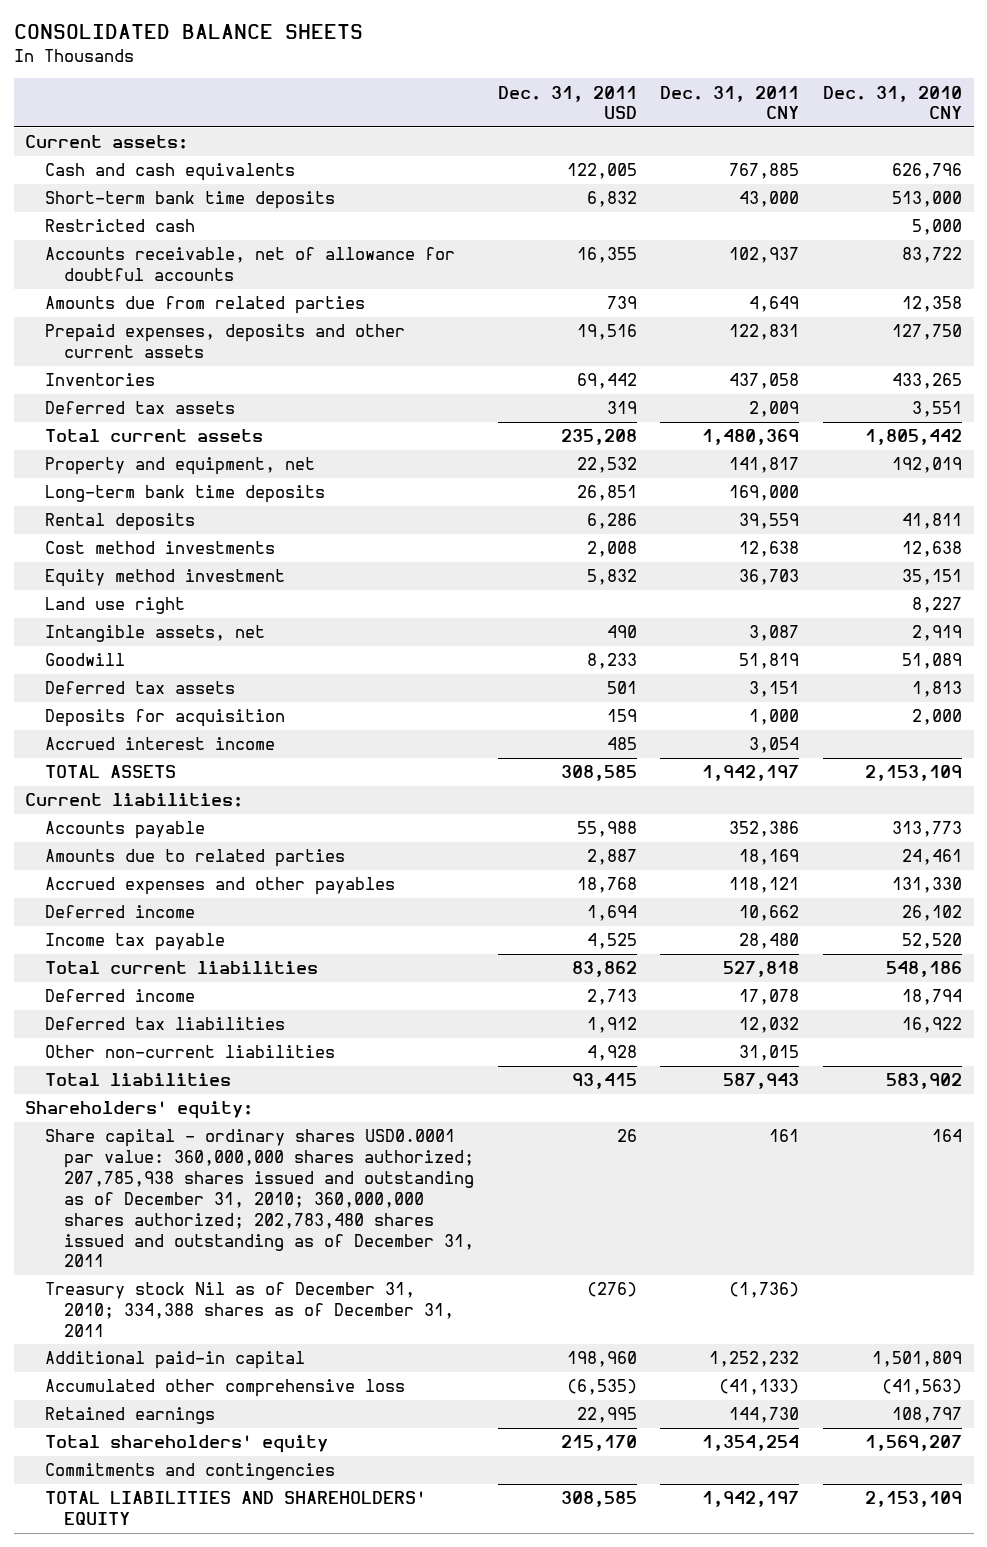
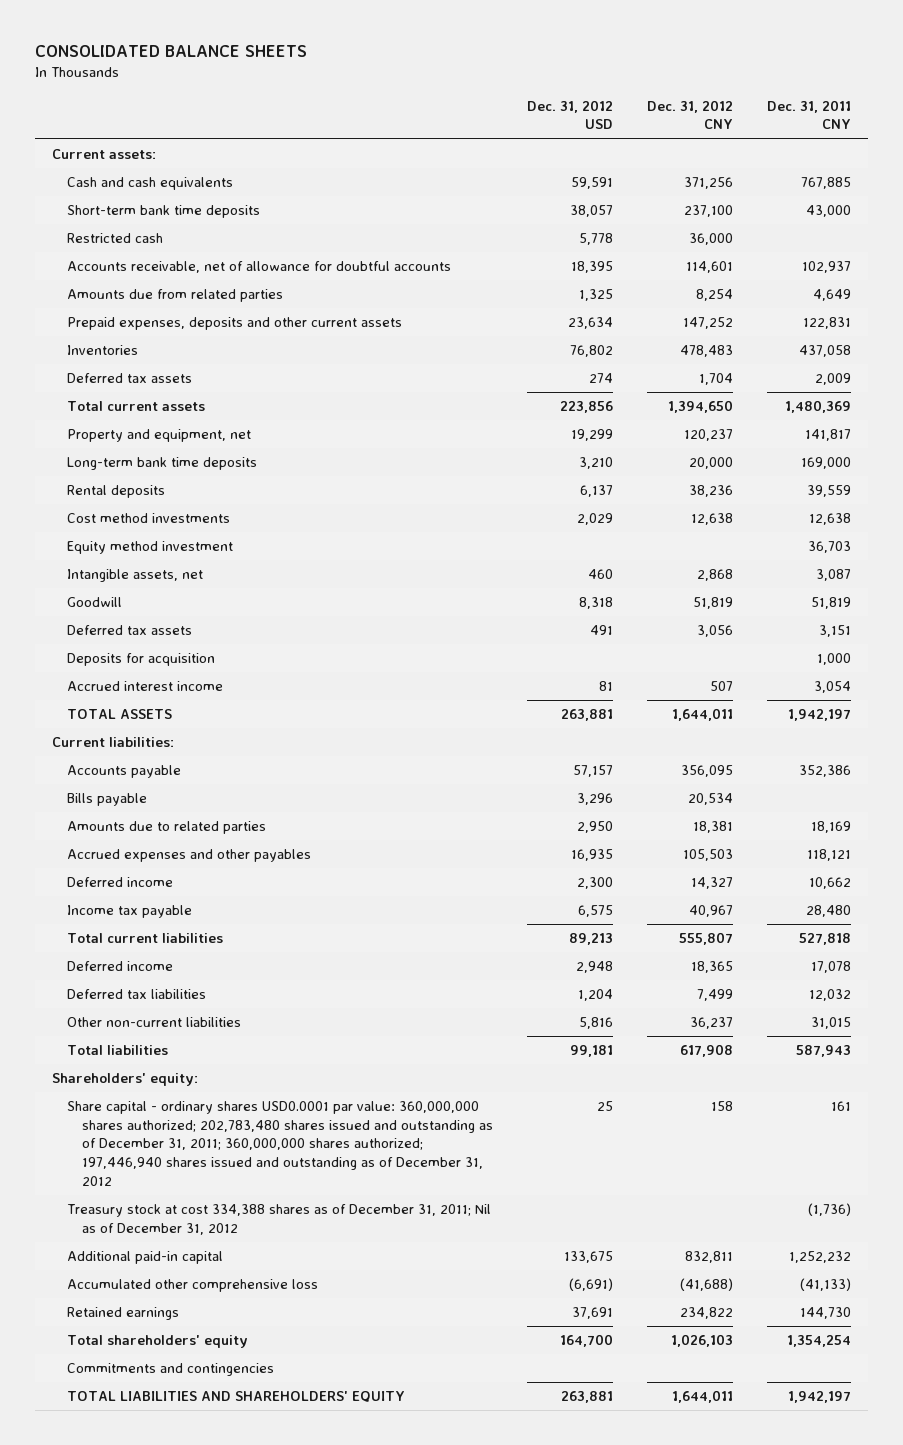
- | Dec. 31, 2011 USD | Dec. 31, 2011 CNY | Dec. 31, 2010 CNY
+ | Dec. 31, 2012 USD | Dec. 31, 2012 CNY | Dec. 31, 2011 CNY
- Land use right | | | 8,227
+ Bills payable | 3,296 | 20,534 |
- Share capital - ordinary shares USD0.0001 par value: 360,000,000 shares authorized; 207,785,938 shares issued and outstanding as of December 31, 2010; 360,000,000 shares authorized; 202,783,480 shares issued and outstanding as of December 31, 2011 | 26 | 161 | 164
- Treasury stock Nil as of December 31, 2010; 334,388 shares as of December 31, 2011 | (276) | (1,736) |
+ Share capital - ordinary shares USD0.0001 par value: 360,000,000 shares authorized; 202,783,480 shares issued and outstanding as of December 31, 2011; 360,000,000 shares authorized; 197,446,940 shares issued and outstanding as of December 31, 2012 | 25 | 158 | 161
+ Treasury stock at cost 334,388 shares as of December 31, 2011; Nil as of December 31, 2012 | | | (1,736)

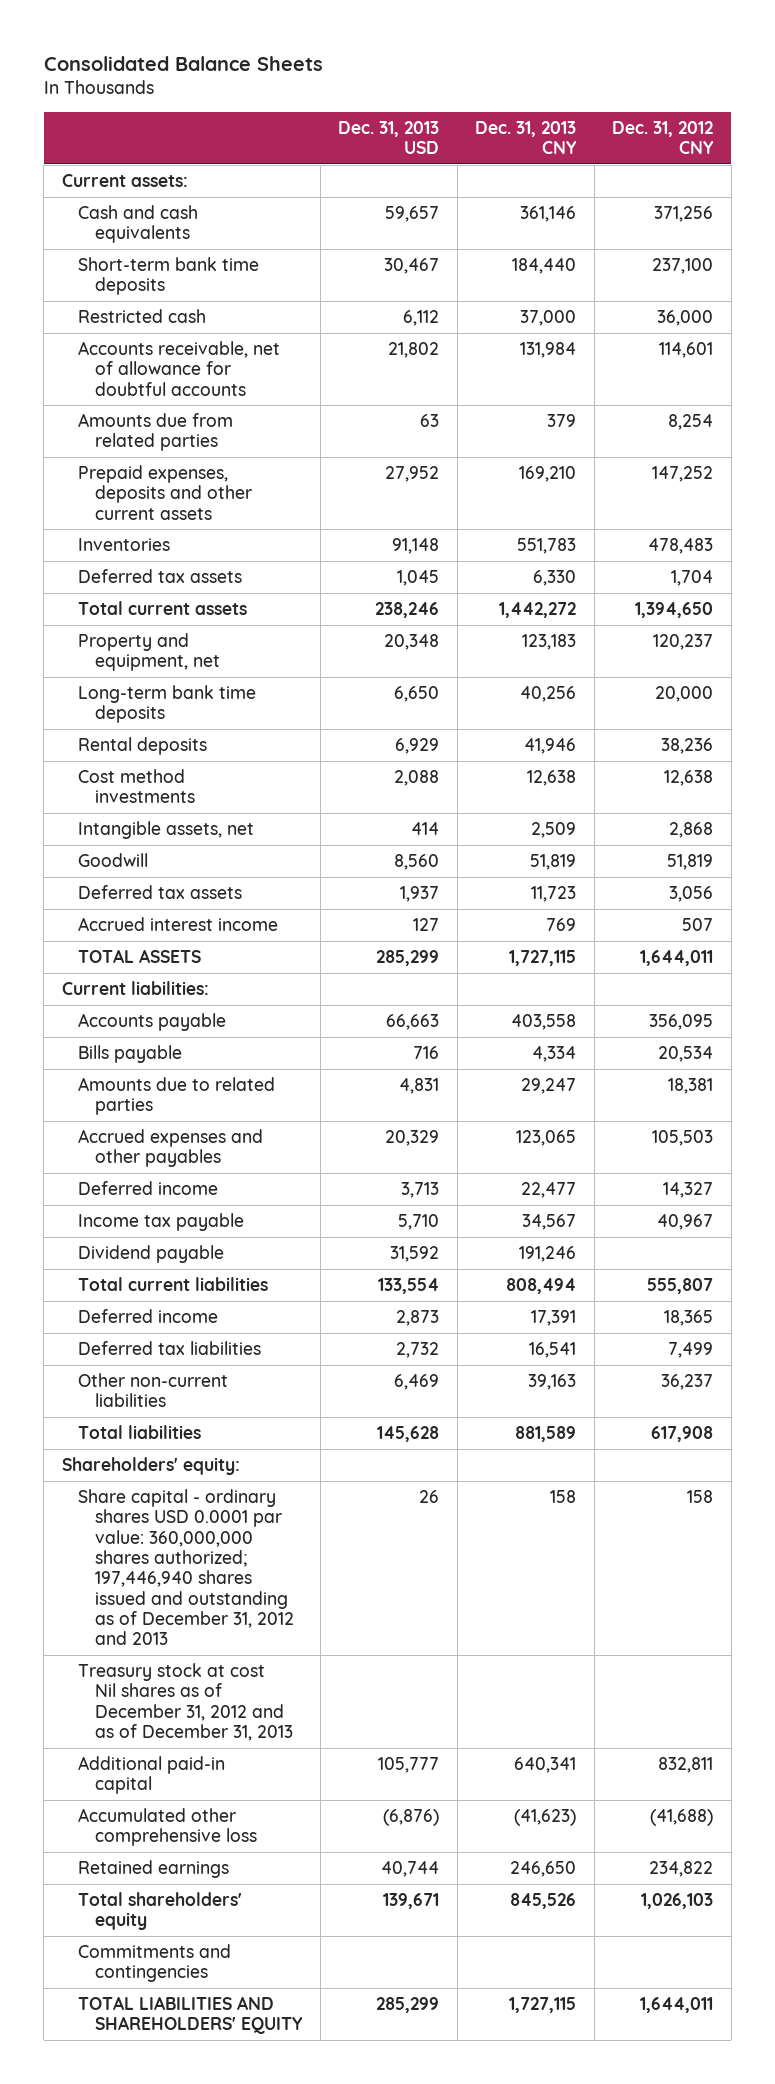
- CONSOLIDATED BALANCE SHEETS
+ Consolidated Balance Sheets
- | Dec. 31, 2012 USD | Dec. 31, 2012 CNY | Dec. 31, 2011 CNY
+ | Dec. 31, 2013 USD | Dec. 31, 2013 CNY | Dec. 31, 2012 CNY
- Equity method investment | | | 36,703
- Deposits for acquisition | | | 1,000
+ Dividend payable | 31,592 | 191,246 |
- Share capital - ordinary shares USD0.0001 par value: 360,000,000 shares authorized; 202,783,480 shares issued and outstanding as of December 31, 2011; 360,000,000 shares authorized; 197,446,940 shares issued and outstanding as of December 31, 2012 | 25 | 158 | 161
- Treasury stock at cost 334,388 shares as of December 31, 2011; Nil as of December 31, 2012 | | | (1,736)
+ Share capital - ordinary shares USD 0.0001 par value: 360,000,000 shares authorized; 197,446,940 shares issued and outstanding as of December 31, 2012 and 2013 | 26 | 158 | 158
+ Treasury stock at cost Nil shares as of December 31, 2012 and as of December 31, 2013

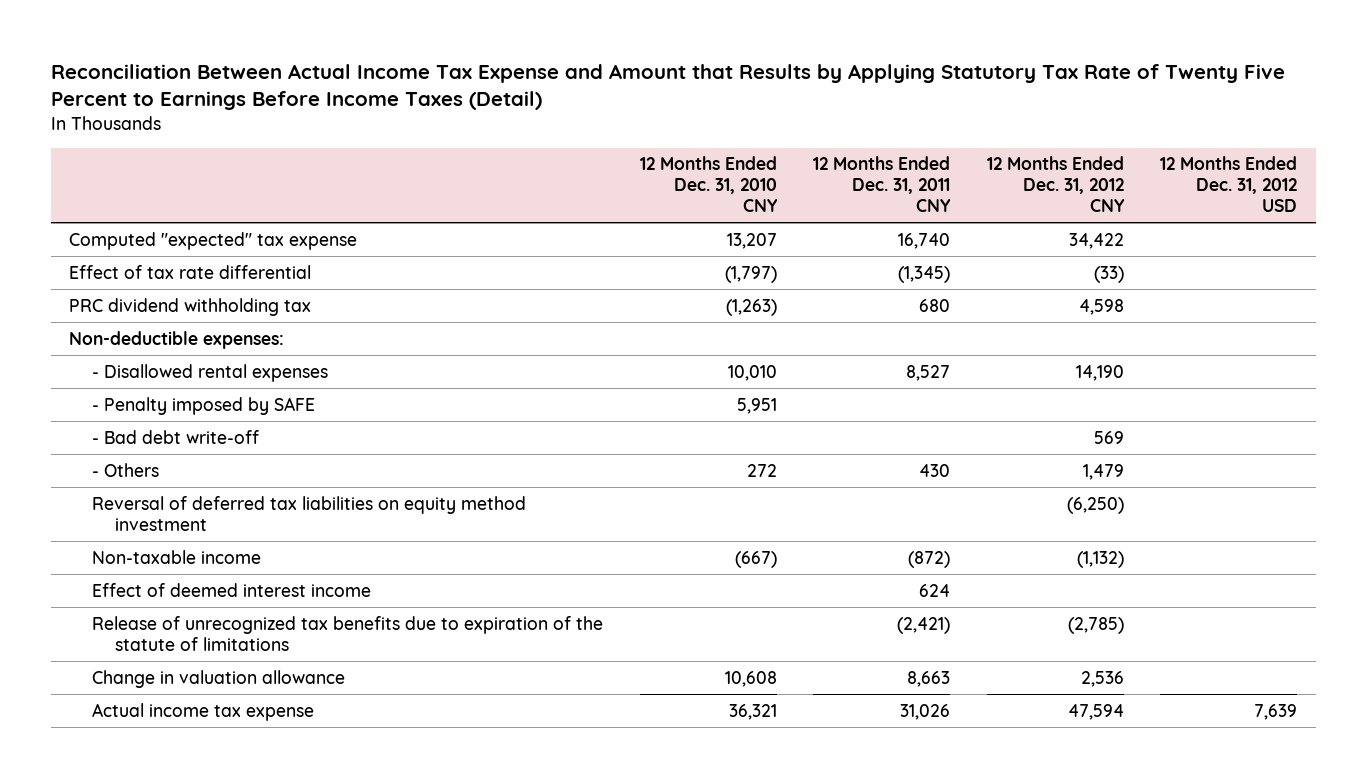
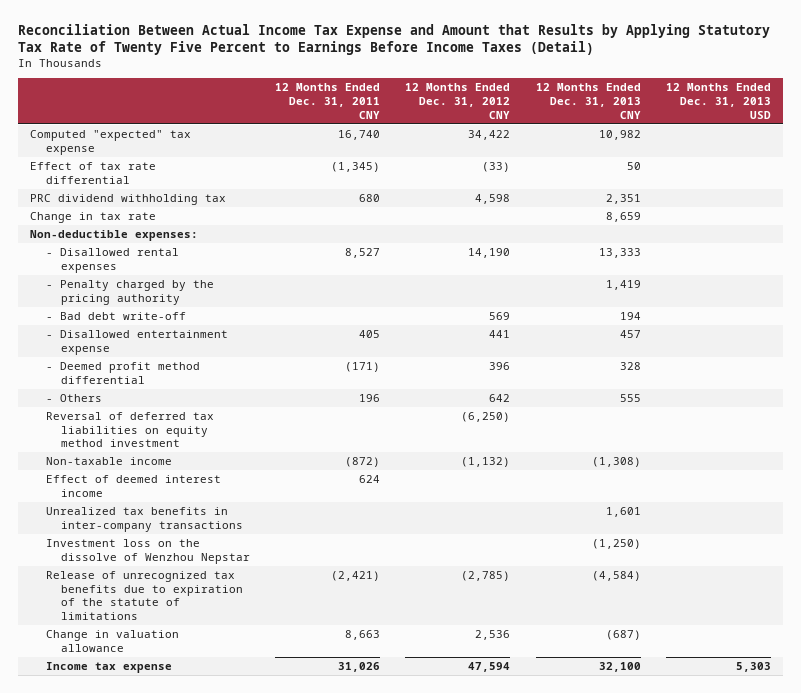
- | 12 Months Ended Dec. 31, 2010 CNY | 12 Months Ended Dec. 31, 2011 CNY | 12 Months Ended Dec. 31, 2012 CNY | 12 Months Ended Dec. 31, 2012 USD
+ | 12 Months Ended Dec. 31, 2011 CNY | 12 Months Ended Dec. 31, 2012 CNY | 12 Months Ended Dec. 31, 2013 CNY | 12 Months Ended Dec. 31, 2013 USD
+ Change in tax rate | | | 8,659 |
- - Penalty imposed by SAFE | 5,951 | | |
+ - Penalty charged by the pricing authority | | | 1,419 |
- - Others | 272 | 430 | 1,479 |
+ - Disallowed entertainment expense | 405 | 441 | 457 |
+ - Deemed profit method differential | (171) | 396 | 328 |
+ - Others | 196 | 642 | 555 |
+ Unrealized tax benefits in inter-company transactions | | | 1,601 |
+ Investment loss on the dissolve of Wenzhou Nepstar | | | (1,250) |
- Actual income tax expense | 36,321 | 31,026 | 47,594 | 7,639
+ Income tax expense | 31,026 | 47,594 | 32,100 | 5,303

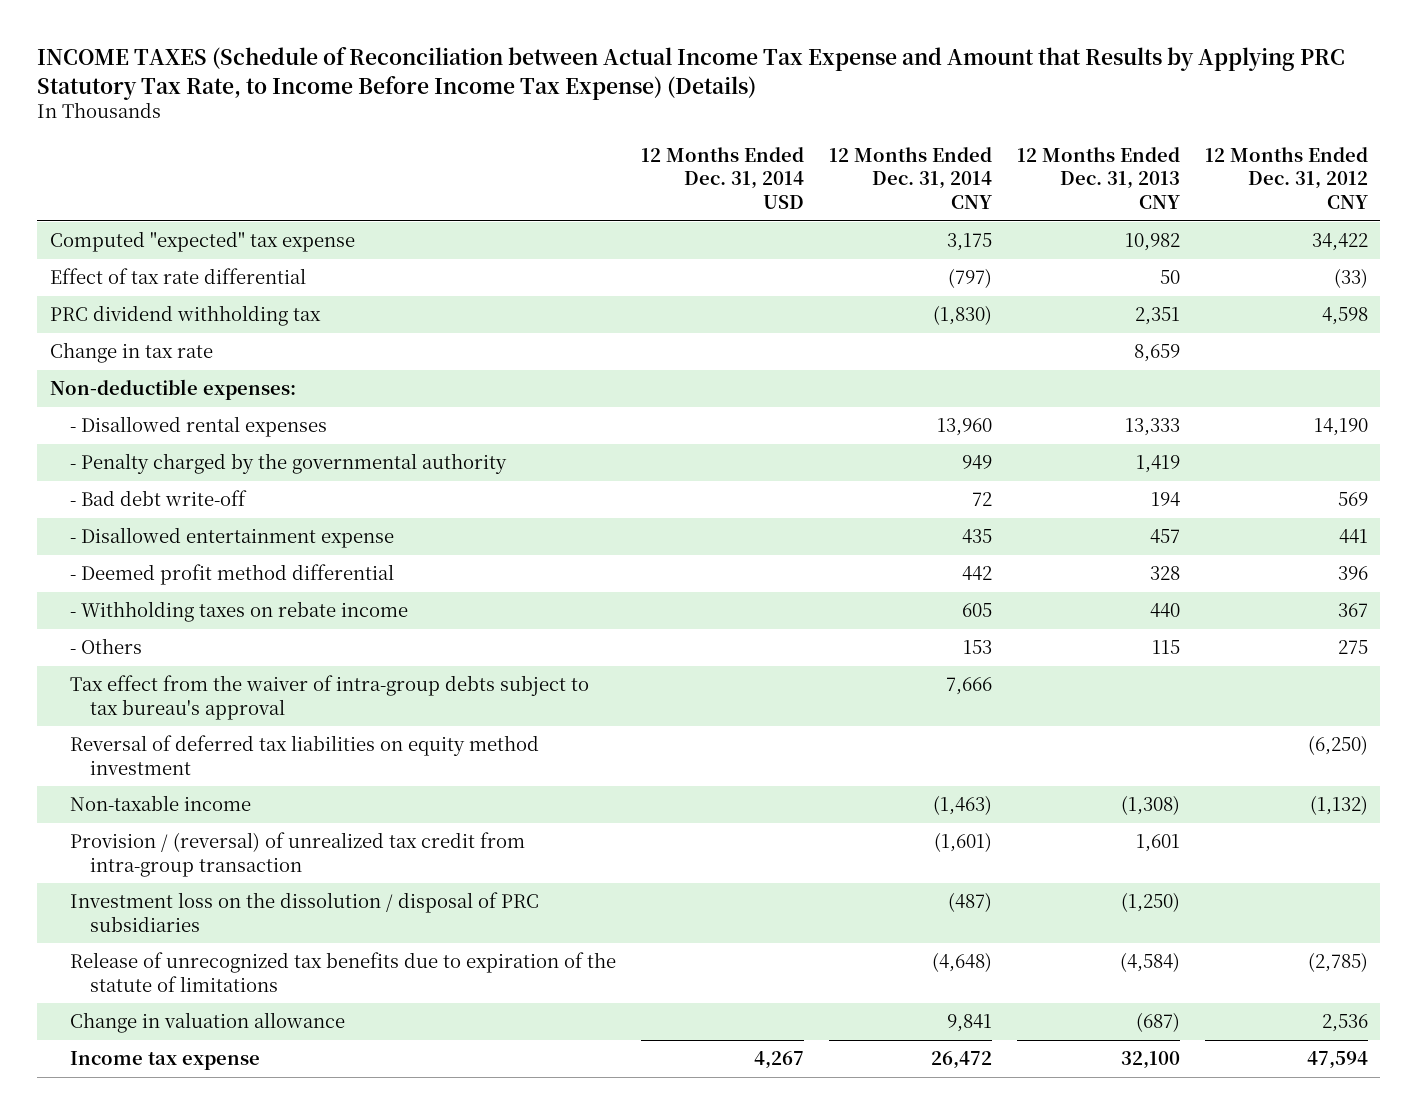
- Reconciliation Between Actual Income Tax Expense and Amount that Results by Applying Statutory Tax Rate of Twenty Five Percent to Earnings Before Income Taxes (Detail)
+ INCOME TAXES (Schedule of Reconciliation between Actual Income Tax Expense and Amount that Results by Applying PRC Statutory Tax Rate, to Income Before Income Tax Expense) (Details)
- | 12 Months Ended Dec. 31, 2011 CNY | 12 Months Ended Dec. 31, 2012 CNY | 12 Months Ended Dec. 31, 2013 CNY | 12 Months Ended Dec. 31, 2013 USD
+ | 12 Months Ended Dec. 31, 2014 USD | 12 Months Ended Dec. 31, 2014 CNY | 12 Months Ended Dec. 31, 2013 CNY | 12 Months Ended Dec. 31, 2012 CNY
- - Penalty charged by the pricing authority | | | 1,419 |
+ - Penalty charged by the governmental authority | | 949 | 1,419 |
- - Others | 196 | 642 | 555 |
+ - Withholding taxes on rebate income | | 605 | 440 | 367
+ - Others | | 153 | 115 | 275
+ Tax effect from the waiver of intra-group debts subject to tax bureau's approval | | 7,666 | |
- Effect of deemed interest income | 624 | | |
- Unrealized tax benefits in inter-company transactions | | | 1,601 |
- Investment loss on the dissolve of Wenzhou Nepstar | | | (1,250) |
+ Provision / (reversal) of unrealized tax credit from intra-group transaction | | (1,601) | 1,601 |
+ Investment loss on the dissolution / disposal of PRC subsidiaries | | (487) | (1,250) |

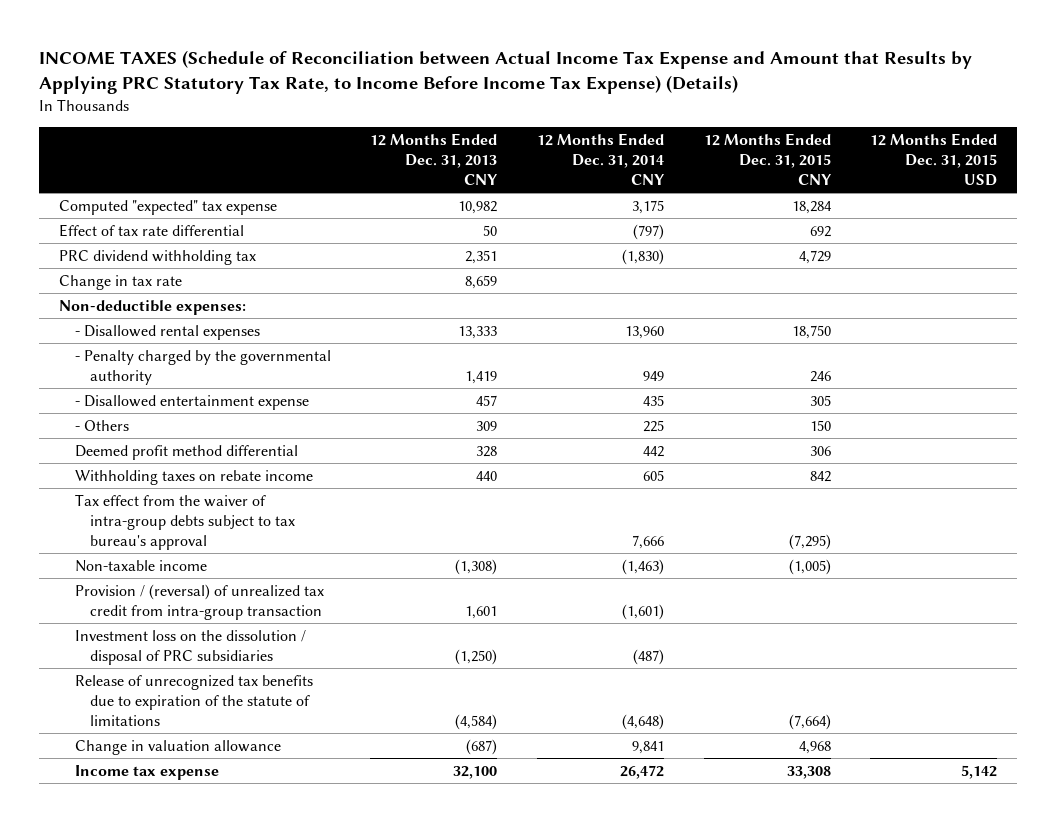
- | 12 Months Ended Dec. 31, 2014 USD | 12 Months Ended Dec. 31, 2014 CNY | 12 Months Ended Dec. 31, 2013 CNY | 12 Months Ended Dec. 31, 2012 CNY
+ | 12 Months Ended Dec. 31, 2013 CNY | 12 Months Ended Dec. 31, 2014 CNY | 12 Months Ended Dec. 31, 2015 CNY | 12 Months Ended Dec. 31, 2015 USD
- - Bad debt write-off | | 72 | 194 | 569
- - Deemed profit method differential | | 442 | 328 | 396
- - Withholding taxes on rebate income | | 605 | 440 | 367
- - Others | | 153 | 115 | 275
+ - Others | 309 | 225 | 150 |
+ Deemed profit method differential | 328 | 442 | 306 |
+ Withholding taxes on rebate income | 440 | 605 | 842 |
- Reversal of deferred tax liabilities on equity method investment | | | | (6,250)

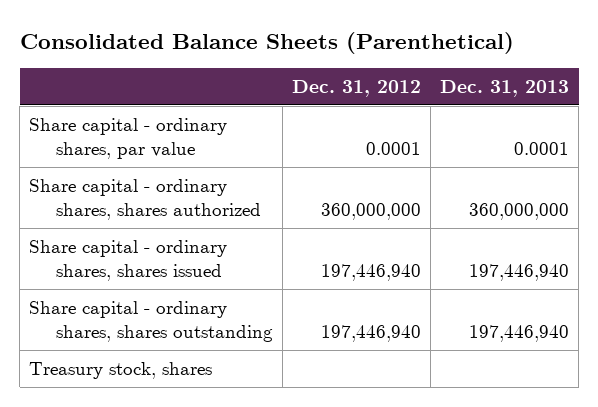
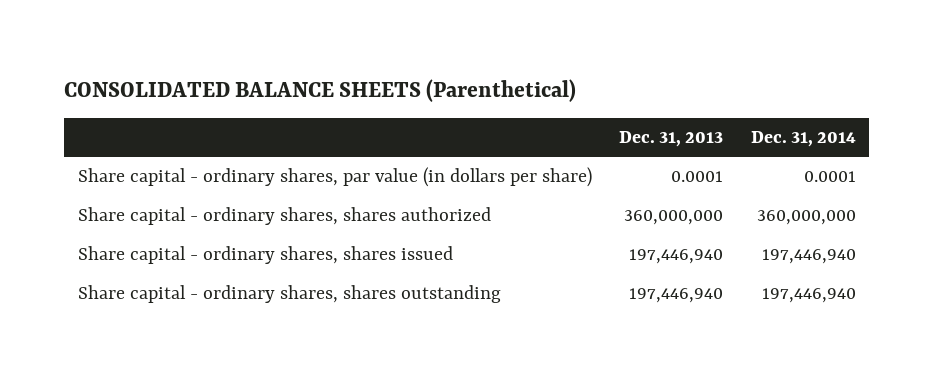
- Consolidated Balance Sheets (Parenthetical)
+ CONSOLIDATED BALANCE SHEETS (Parenthetical)
- | Dec. 31, 2012 | Dec. 31, 2013
+ | Dec. 31, 2013 | Dec. 31, 2014
- Share capital - ordinary shares, par value | 0.0001 | 0.0001
+ Share capital - ordinary shares, par value (in dollars per share) | 0.0001 | 0.0001
- Treasury stock, shares

